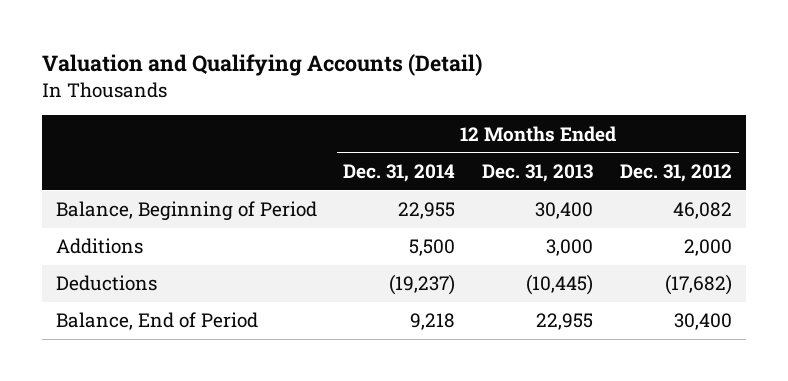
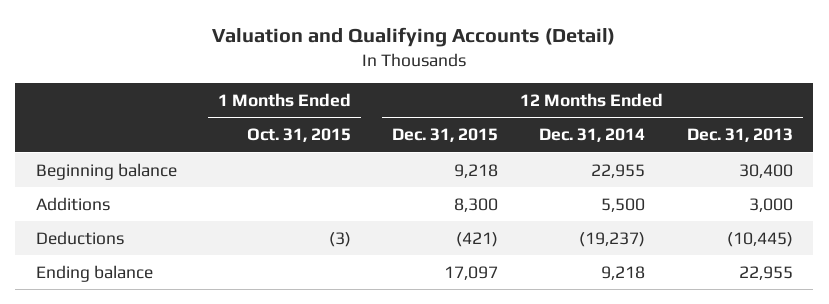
- | 12 Months Ended Dec. 31, 2014 | 12 Months Ended Dec. 31, 2013 | 12 Months Ended Dec. 31, 2012
+ | 1 Months Ended Oct. 31, 2015 | 12 Months Ended Dec. 31, 2015 | 12 Months Ended Dec. 31, 2014 | 12 Months Ended Dec. 31, 2013
- Balance, Beginning of Period | 22,955 | 30,400 | 46,082
+ Beginning balance | | 9,218 | 22,955 | 30,400
- Balance, End of Period | 9,218 | 22,955 | 30,400
+ Ending balance | | 17,097 | 9,218 | 22,955

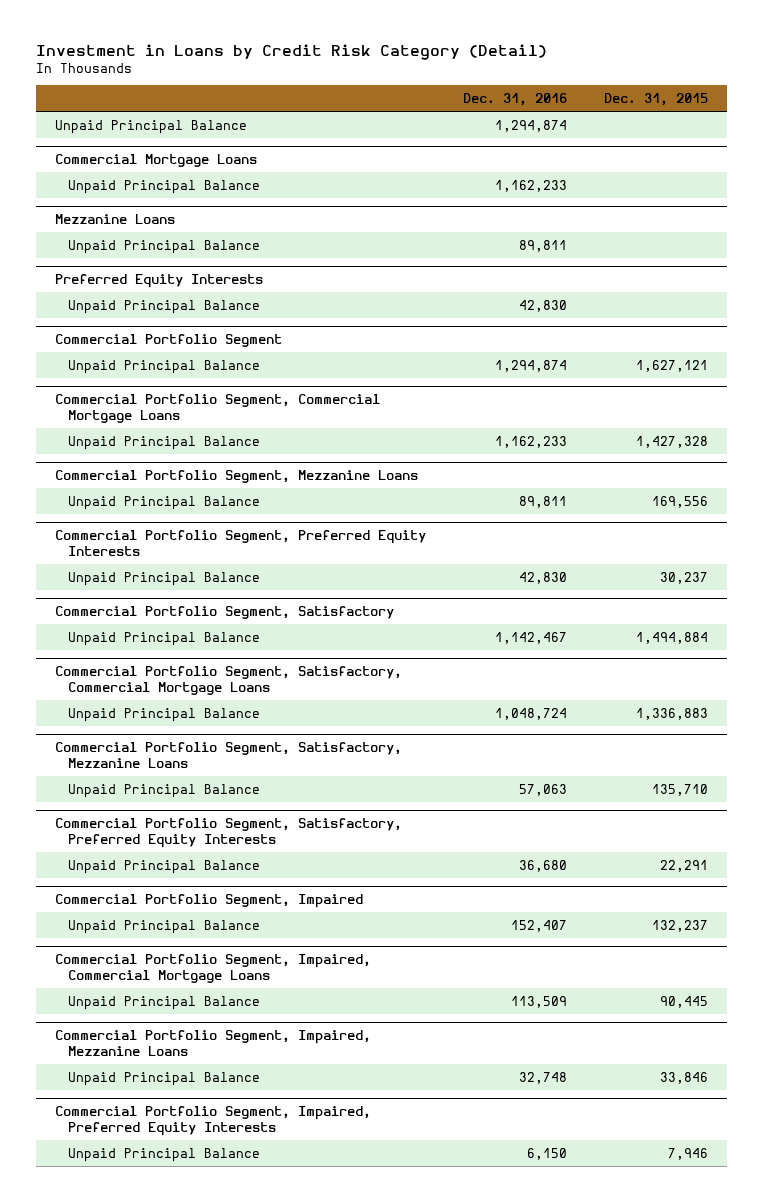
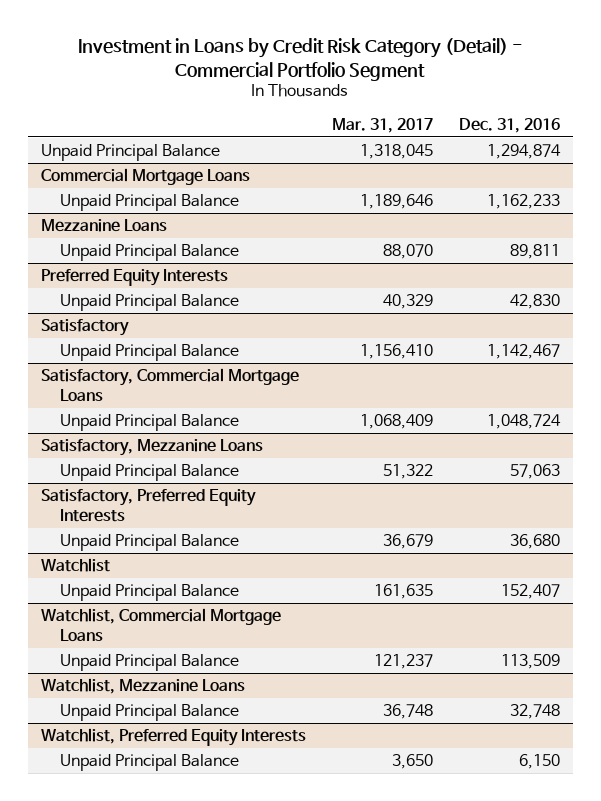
- Investment in Loans by Credit Risk Category (Detail)
+ Investment in Loans by Credit Risk Category (Detail) - Commercial Portfolio Segment
- | Dec. 31, 2016 | Dec. 31, 2015
+ | Mar. 31, 2017 | Dec. 31, 2016
- Commercial Portfolio Segment
- Unpaid Principal Balance | 1,294,874 | 1,627,121
- Commercial Portfolio Segment, Commercial Mortgage Loans
- Unpaid Principal Balance | 1,162,233 | 1,427,328
- Commercial Portfolio Segment, Mezzanine Loans
- Unpaid Principal Balance | 89,811 | 169,556
- Commercial Portfolio Segment, Preferred Equity Interests
- Unpaid Principal Balance | 42,830 | 30,237
- Commercial Portfolio Segment, Satisfactory
+ Satisfactory
- Commercial Portfolio Segment, Satisfactory, Commercial Mortgage Loans
+ Satisfactory, Commercial Mortgage Loans
- Commercial Portfolio Segment, Satisfactory, Mezzanine Loans
+ Satisfactory, Mezzanine Loans
- Commercial Portfolio Segment, Satisfactory, Preferred Equity Interests
+ Satisfactory, Preferred Equity Interests
- Commercial Portfolio Segment, Impaired
+ Watchlist
- Commercial Portfolio Segment, Impaired, Commercial Mortgage Loans
+ Watchlist, Commercial Mortgage Loans
- Commercial Portfolio Segment, Impaired, Mezzanine Loans
+ Watchlist, Mezzanine Loans
- Commercial Portfolio Segment, Impaired, Preferred Equity Interests
+ Watchlist, Preferred Equity Interests

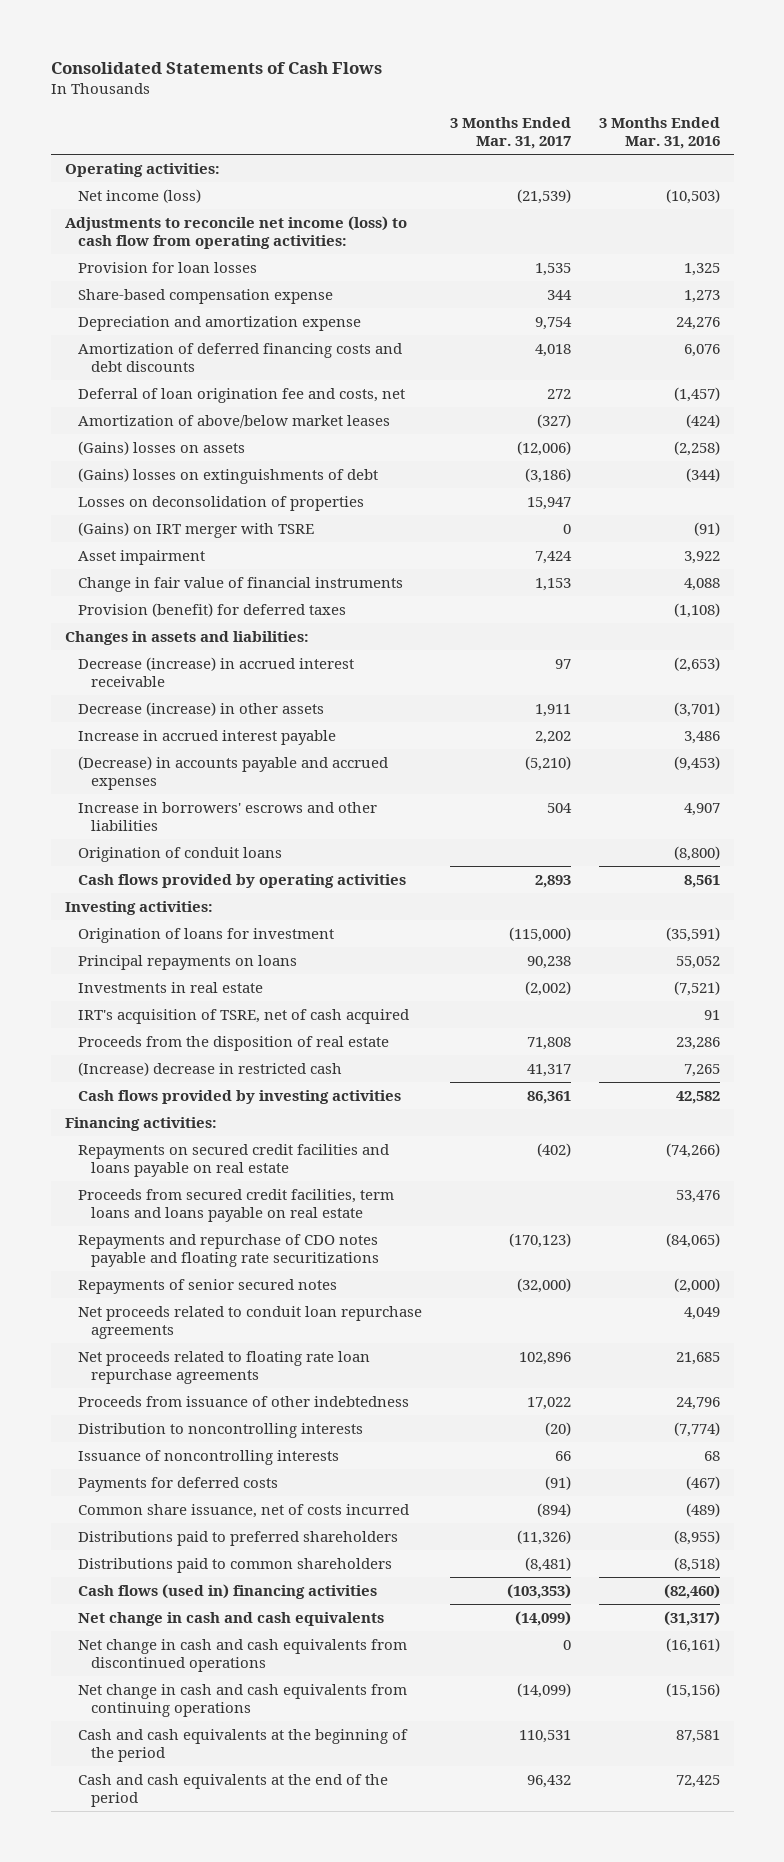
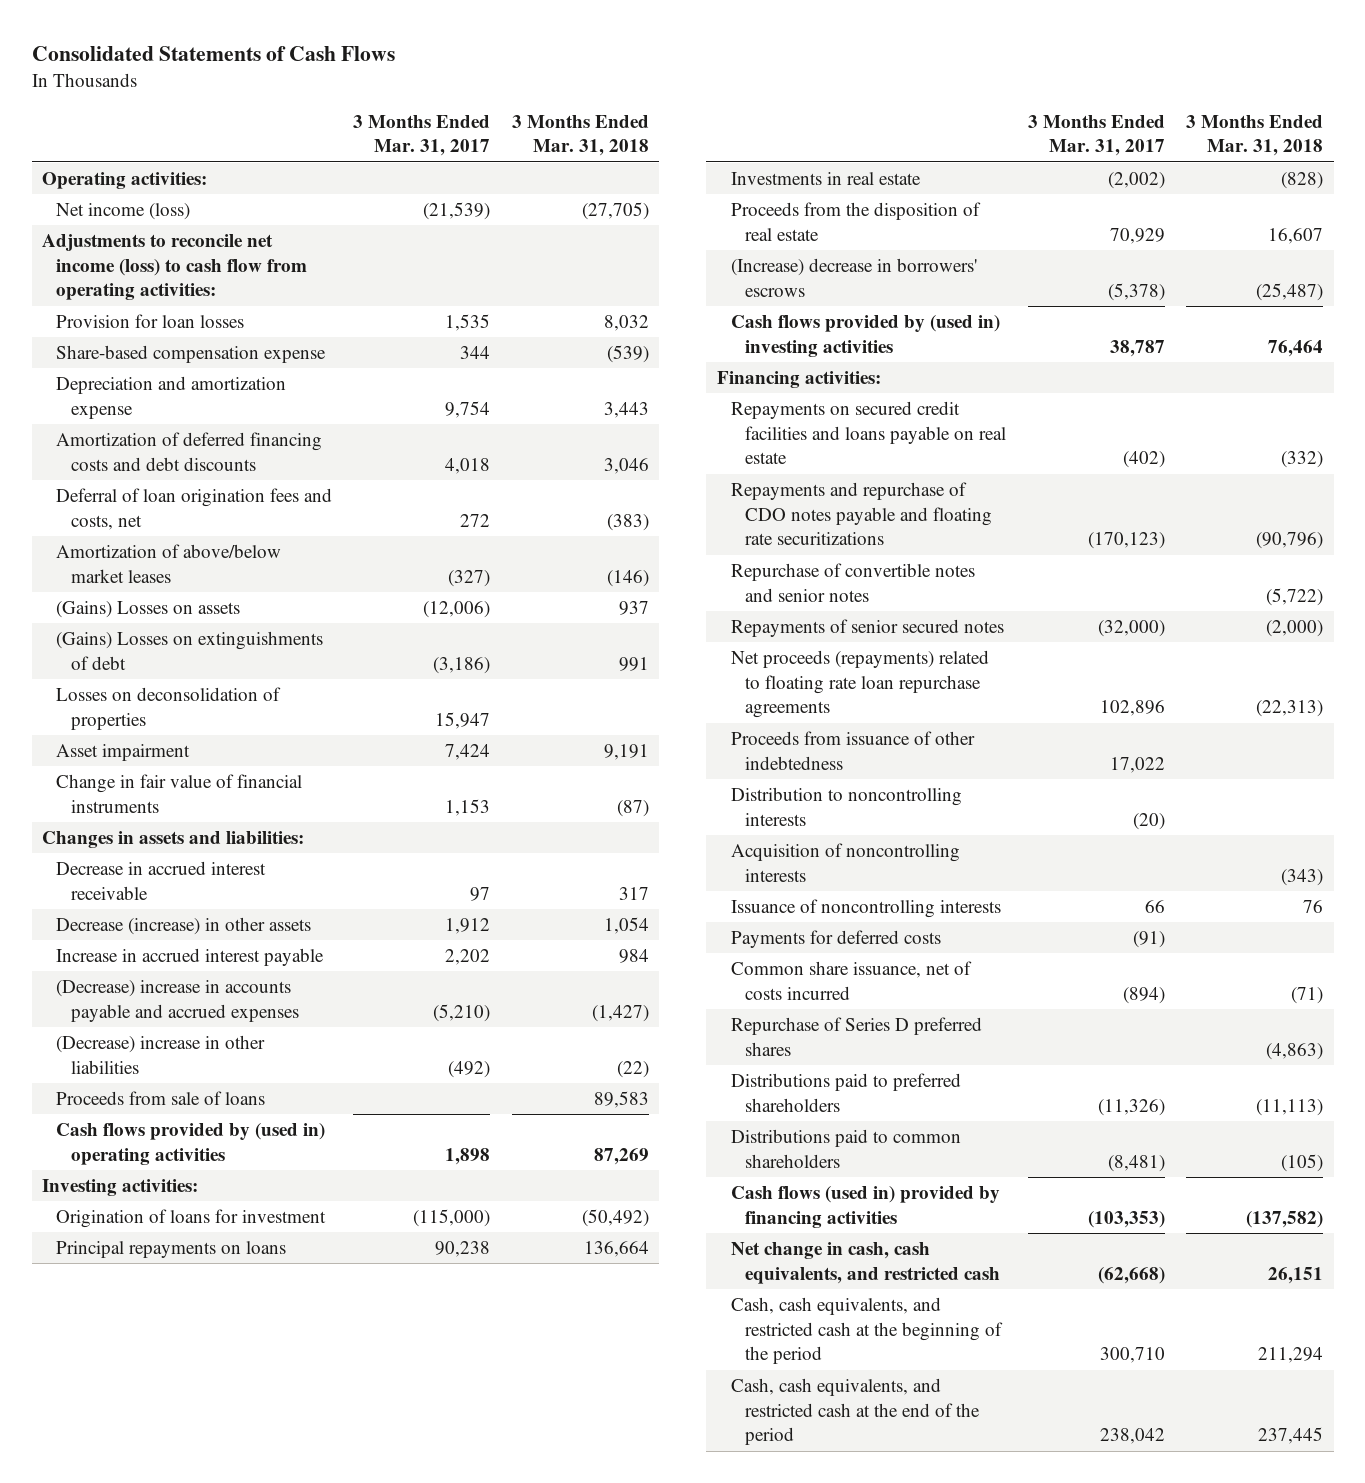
- | 3 Months Ended Mar. 31, 2017 | 3 Months Ended Mar. 31, 2016
+ | 3 Months Ended Mar. 31, 2017 | 3 Months Ended Mar. 31, 2018
- Deferral of loan origination fee and costs, net | 272 | (1,457)
+ Deferral of loan origination fees and costs, net | 272 | (383)
- (Gains) losses on assets | (12,006) | (2,258)
- (Gains) losses on extinguishments of debt | (3,186) | (344)
+ (Gains) Losses on assets | (12,006) | 937
+ (Gains) Losses on extinguishments of debt | (3,186) | 991
- (Gains) on IRT merger with TSRE | 0 | (91)
- Provision (benefit) for deferred taxes | | (1,108)
- Decrease (increase) in accrued interest receivable | 97 | (2,653)
- Decrease (increase) in other assets | 1,911 | (3,701)
+ Decrease in accrued interest receivable | 97 | 317
+ Decrease (increase) in other assets | 1,912 | 1,054
- (Decrease) in accounts payable and accrued expenses | (5,210) | (9,453)
- Increase in borrowers' escrows and other liabilities | 504 | 4,907
- Origination of conduit loans | | (8,800)
- Cash flows provided by operating activities | 2,893 | 8,561
+ (Decrease) increase in accounts payable and accrued expenses | (5,210) | (1,427)
+ (Decrease) increase in other liabilities | (492) | (22)
+ Proceeds from sale of loans | | 89,583
+ Cash flows provided by (used in) operating activities | 1,898 | 87,269
- IRT's acquisition of TSRE, net of cash acquired | | 91
- Proceeds from the disposition of real estate | 71,808 | 23,286
- (Increase) decrease in restricted cash | 41,317 | 7,265
- Cash flows provided by investing activities | 86,361 | 42,582
+ Proceeds from the disposition of real estate | 70,929 | 16,607
+ (Increase) decrease in borrowers' escrows | (5,378) | (25,487)
+ Cash flows provided by (used in) investing activities | 38,787 | 76,464
- Proceeds from secured credit facilities, term loans and loans payable on real estate | | 53,476
+ Repurchase of convertible notes and senior notes | | (5,722)
- Net proceeds related to conduit loan repurchase agreements | | 4,049
- Net proceeds related to floating rate loan repurchase agreements | 102,896 | 21,685
+ Net proceeds (repayments) related to floating rate loan repurchase agreements | 102,896 | (22,313)
+ Acquisition of noncontrolling interests | | (343)
+ Repurchase of Series D preferred shares | | (4,863)
- Cash flows (used in) financing activities | (103,353) | (82,460)
- Net change in cash and cash equivalents | (14,099) | (31,317)
- Net change in cash and cash equivalents from discontinued operations | 0 | (16,161)
- Net change in cash and cash equivalents from continuing operations | (14,099) | (15,156)
- Cash and cash equivalents at the beginning of the period | 110,531 | 87,581
- Cash and cash equivalents at the end of the period | 96,432 | 72,425
+ Cash flows (used in) provided by financing activities | (103,353) | (137,582)
+ Net change in cash, cash equivalents, and restricted cash | (62,668) | 26,151
+ Cash, cash equivalents, and restricted cash at the beginning of the period | 300,710 | 211,294
+ Cash, cash equivalents, and restricted cash at the end of the period | 238,042 | 237,445

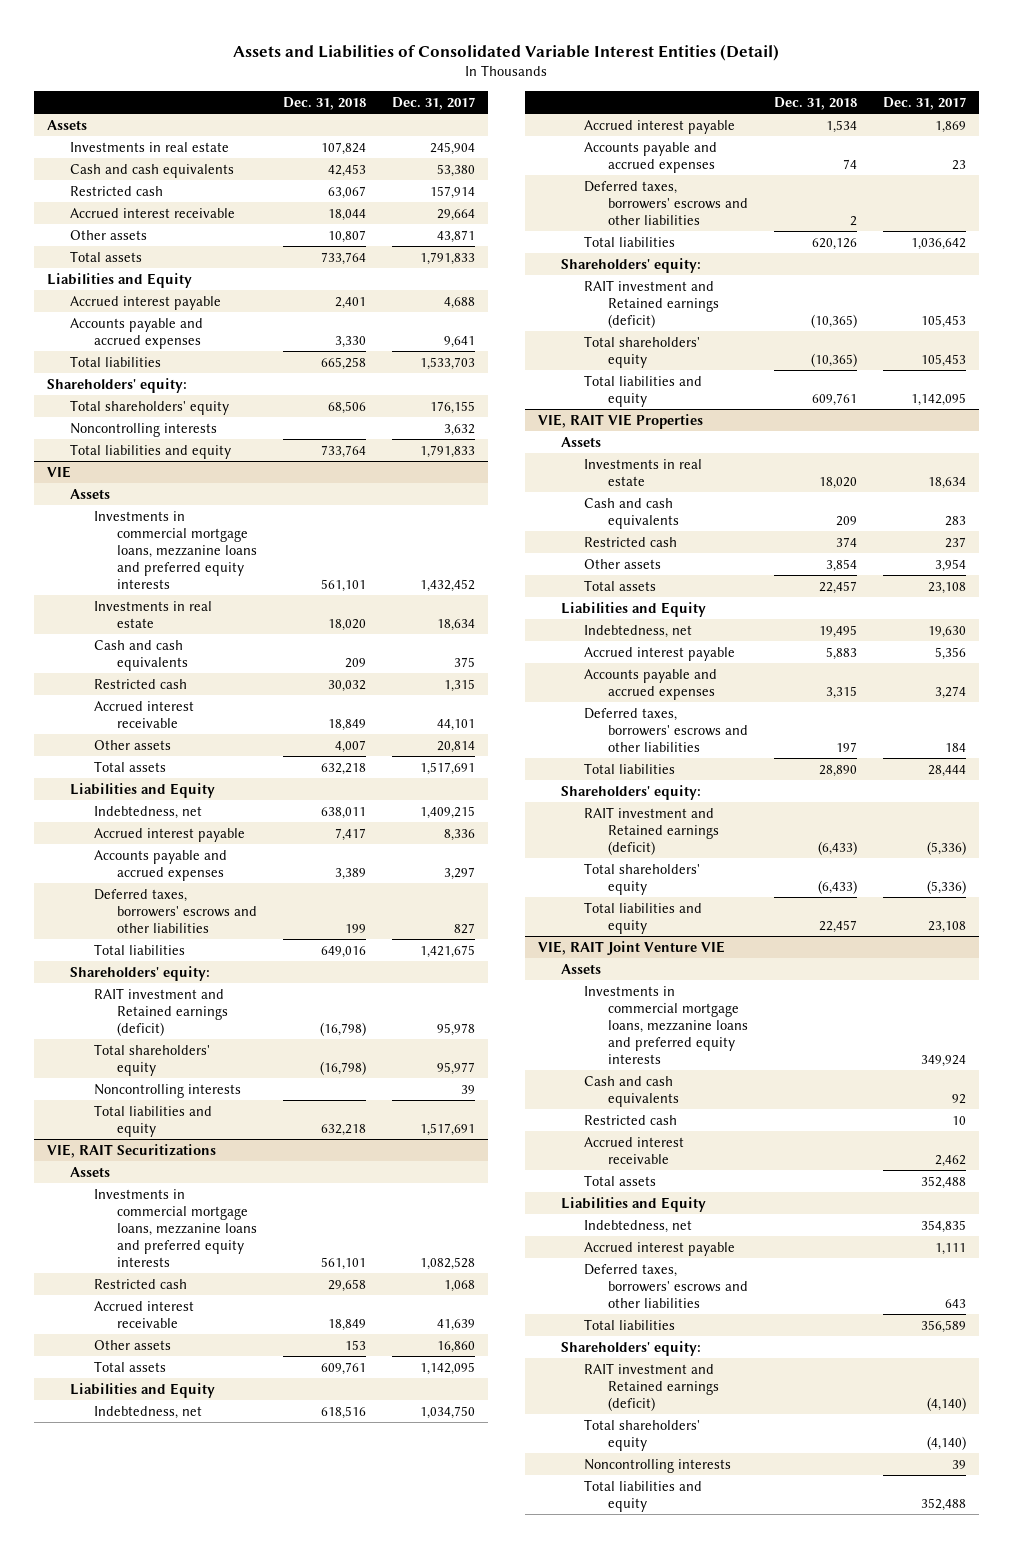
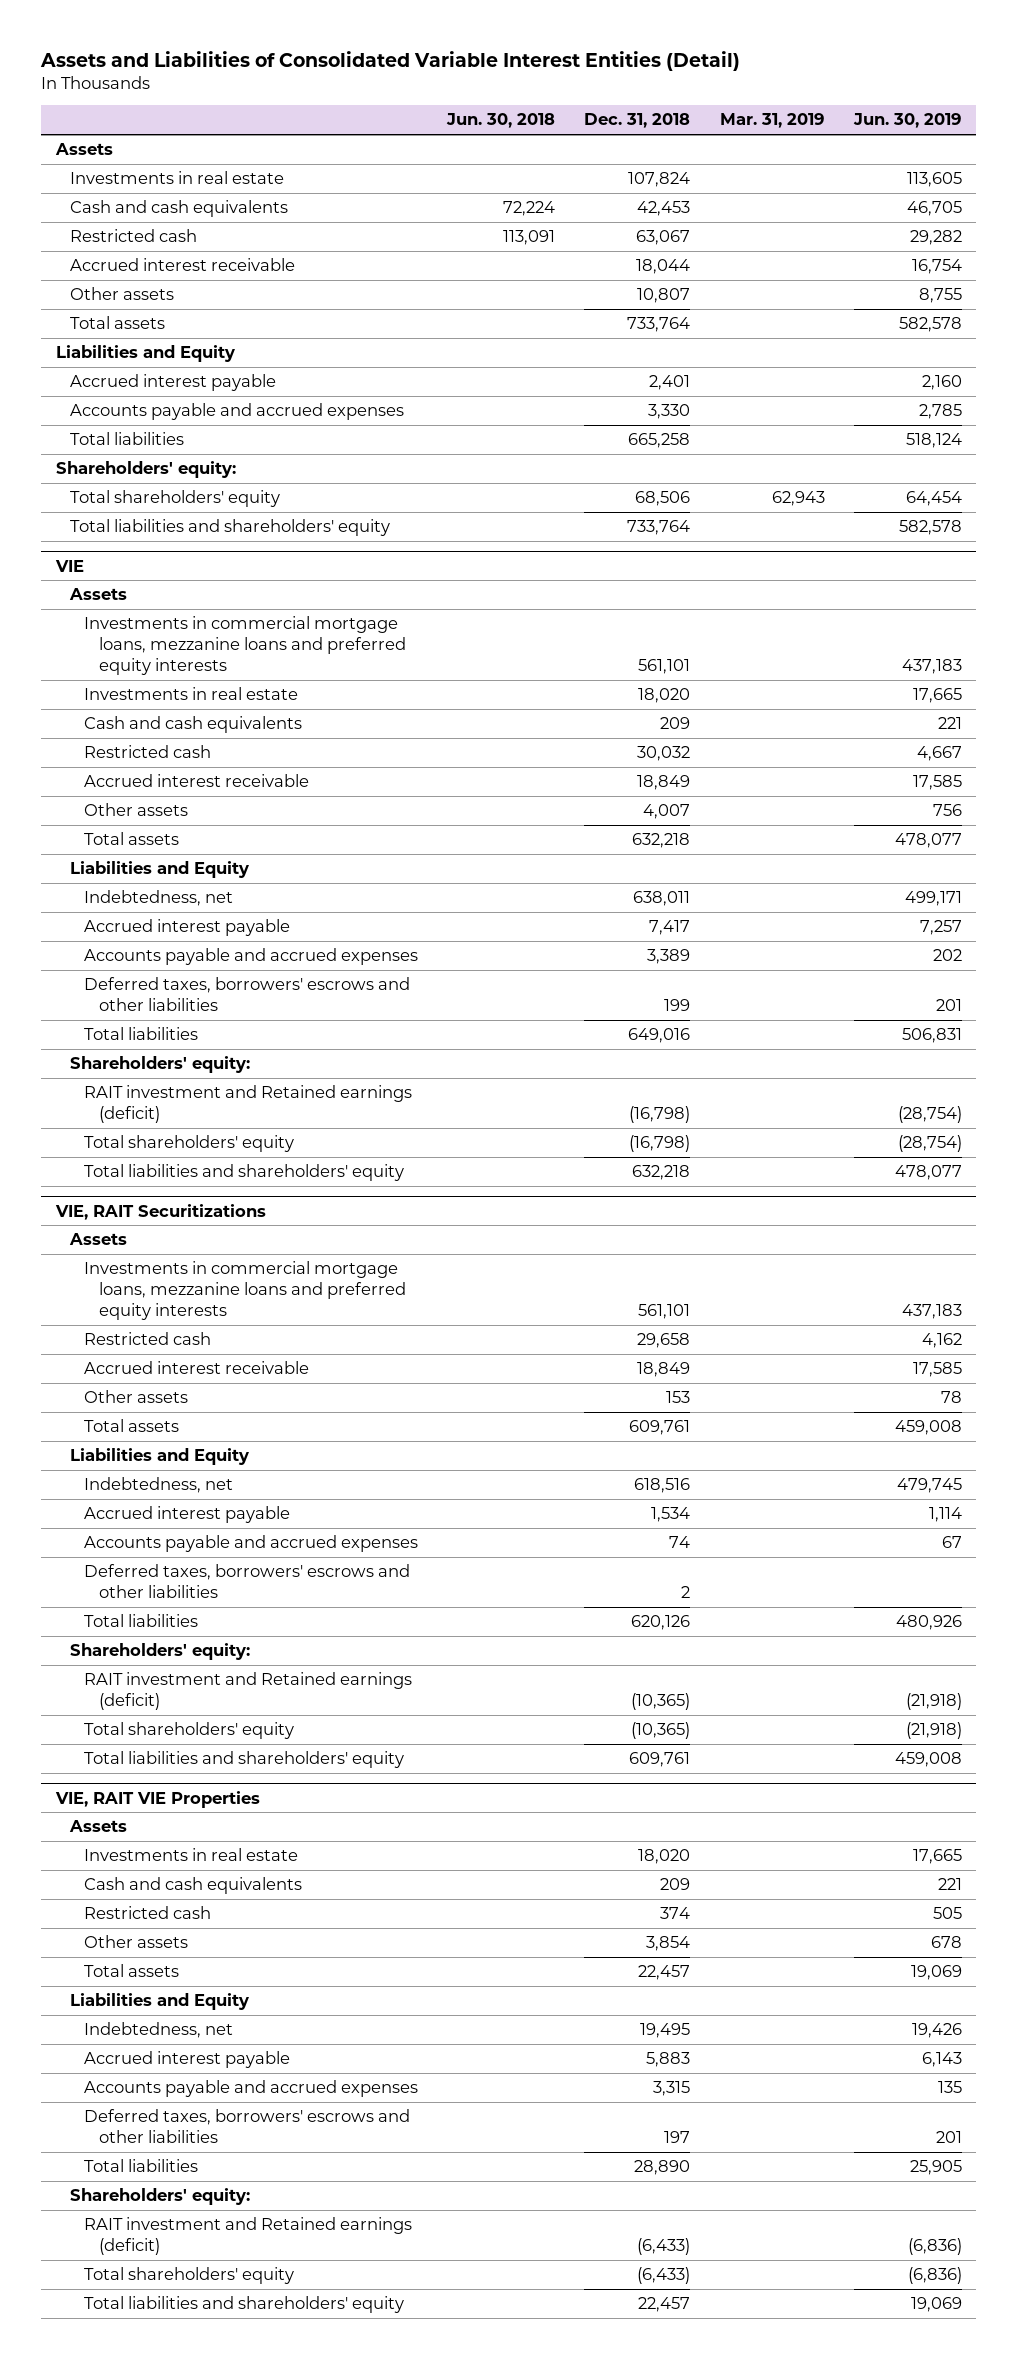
- | Dec. 31, 2018 | Dec. 31, 2017
+ | Jun. 30, 2018 | Dec. 31, 2018 | Mar. 31, 2019 | Jun. 30, 2019
- Noncontrolling interests | | 3,632
- Total liabilities and equity | 733,764 | 1,791,833
+ Total liabilities and shareholders' equity | | 733,764 | | 582,578
@ VIE
- Noncontrolling interests | | 39
- Total liabilities and equity | 632,218 | 1,517,691
+ Total liabilities and shareholders' equity | | 632,218 | | 478,077
@ VIE, RAIT Securitizations
- Total liabilities and equity | 609,761 | 1,142,095
+ Total liabilities and shareholders' equity | | 609,761 | | 459,008
@ VIE, RAIT VIE Properties
- Total liabilities and equity | 22,457 | 23,108
- VIE, RAIT Joint Venture VIE
- Assets
- Investments in commercial mortgage loans, mezzanine loans and preferred equity interests | | 349,924
- Cash and cash equivalents | | 92
- Restricted cash | | 10
- Accrued interest receivable | | 2,462
- Total assets | | 352,488
- Liabilities and Equity
- Indebtedness, net | | 354,835
- Accrued interest payable | | 1,111
- Deferred taxes, borrowers' escrows and other liabilities | | 643
- Total liabilities | | 356,589
- Shareholders' equity:
- RAIT investment and Retained earnings (deficit) | | (4,140)
- Total shareholders' equity | | (4,140)
- Noncontrolling interests | | 39
- Total liabilities and equity | | 352,488
@ VIE, RAIT VIE Properties
+ Total liabilities and shareholders' equity | | 22,457 | | 19,069

